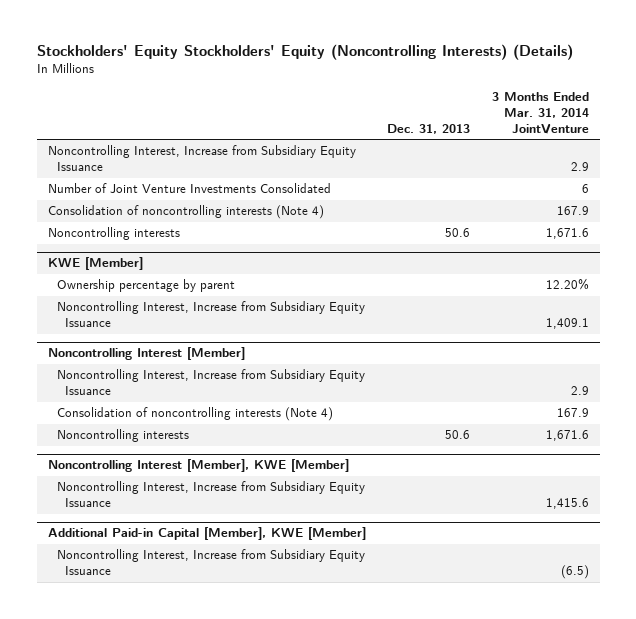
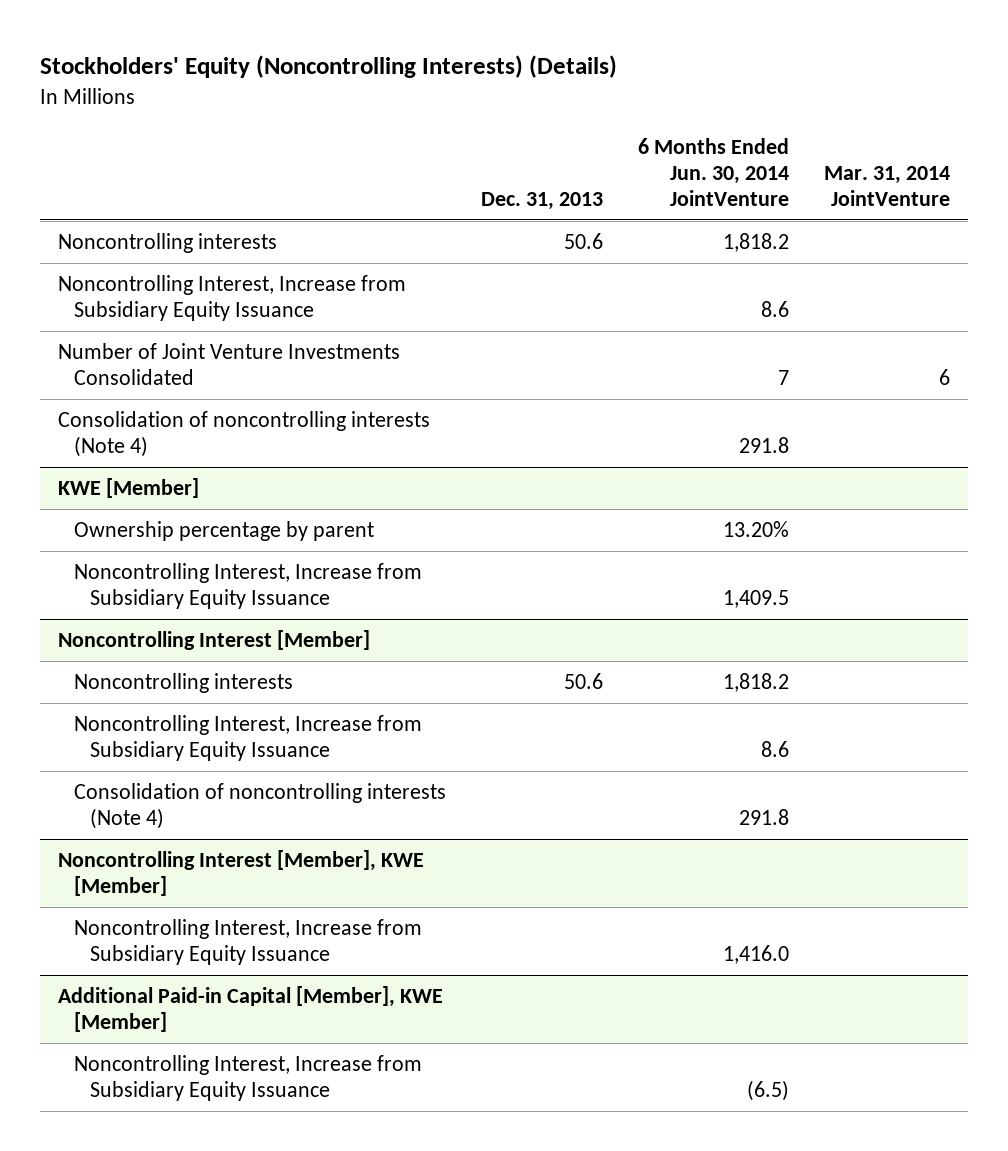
- Stockholders' Equity Stockholders' Equity (Noncontrolling Interests) (Details)
+ Stockholders' Equity (Noncontrolling Interests) (Details)
- | Dec. 31, 2013 | 3 Months Ended Mar. 31, 2014 JointVenture
+ | Dec. 31, 2013 | 6 Months Ended Jun. 30, 2014 JointVenture | Mar. 31, 2014 JointVenture
moved up: Noncontrolling interests | 50.6 | 1,818.2 |
@ Noncontrolling Interest [Member]
moved up: Noncontrolling interests | 50.6 | 1,818.2 |

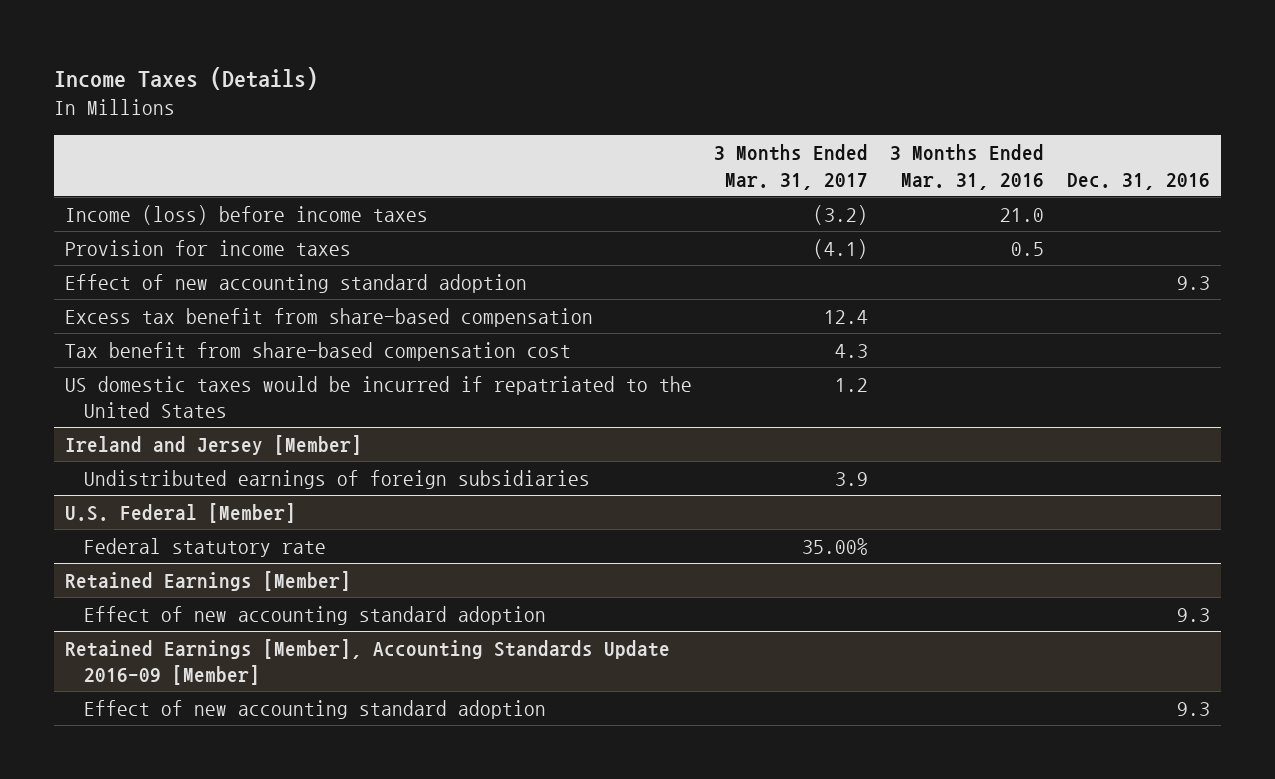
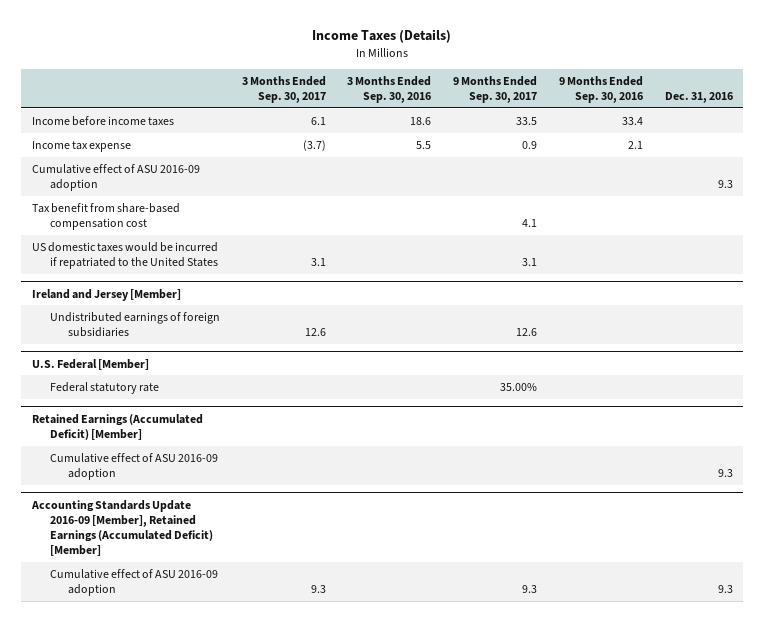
- | 3 Months Ended Mar. 31, 2017 | 3 Months Ended Mar. 31, 2016 | Dec. 31, 2016
+ | 3 Months Ended Sep. 30, 2017 | 3 Months Ended Sep. 30, 2016 | 9 Months Ended Sep. 30, 2017 | 9 Months Ended Sep. 30, 2016 | Dec. 31, 2016
- Income (loss) before income taxes | (3.2) | 21.0 |
- Provision for income taxes | (4.1) | 0.5 |
- Effect of new accounting standard adoption | | | 9.3
- Excess tax benefit from share-based compensation | 12.4 | |
+ Income before income taxes | 6.1 | 18.6 | 33.5 | 33.4 |
+ Income tax expense | (3.7) | 5.5 | 0.9 | 2.1 |
+ Cumulative effect of ASU 2016-09 adoption | | | | | 9.3
- Retained Earnings [Member]
- Effect of new accounting standard adoption | | | 9.3
- Retained Earnings [Member], Accounting Standards Update 2016-09 [Member]
- Effect of new accounting standard adoption | | | 9.3
+ Retained Earnings (Accumulated Deficit) [Member]
+ Cumulative effect of ASU 2016-09 adoption | | | | | 9.3
+ Accounting Standards Update 2016-09 [Member], Retained Earnings (Accumulated Deficit) [Member]
+ Cumulative effect of ASU 2016-09 adoption | 9.3 | | 9.3 | | 9.3

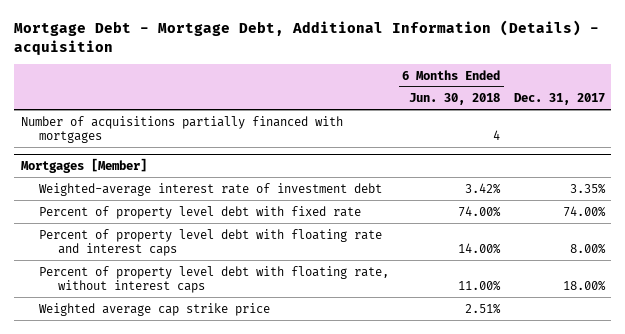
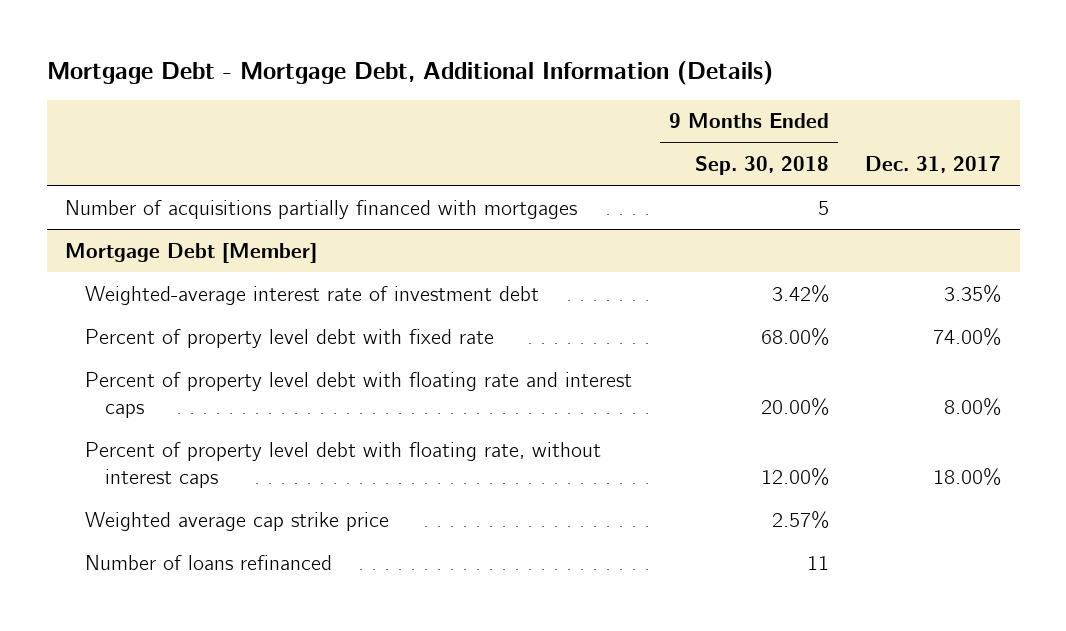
- Mortgage Debt - Mortgage Debt, Additional Information (Details) - acquisition
+ Mortgage Debt - Mortgage Debt, Additional Information (Details)
- | 6 Months Ended Jun. 30, 2018 | Dec. 31, 2017
+ | 9 Months Ended Sep. 30, 2018 | Dec. 31, 2017
- Mortgages [Member]
+ Mortgage Debt [Member]
+ Number of loans refinanced | 11 |

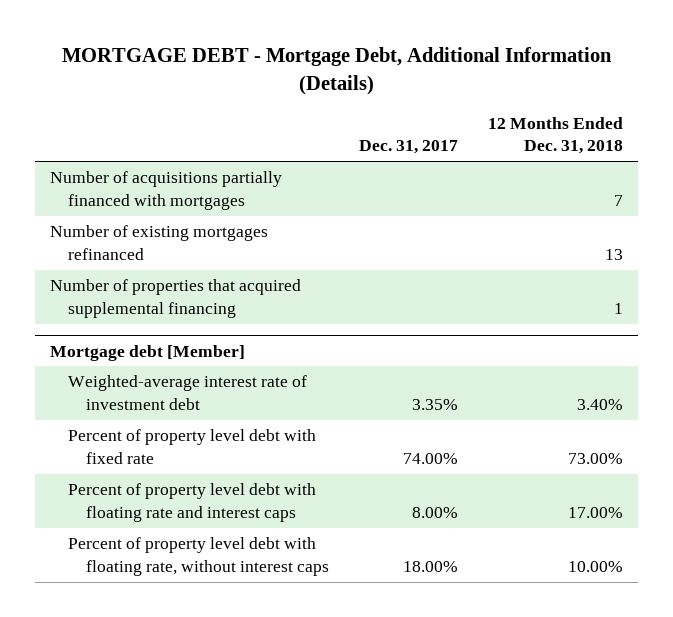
- Mortgage Debt - Mortgage Debt, Additional Information (Details)
+ MORTGAGE DEBT - Mortgage Debt, Additional Information (Details)
- | 9 Months Ended Sep. 30, 2018 | Dec. 31, 2017
+ | Dec. 31, 2017 | 12 Months Ended Dec. 31, 2018
- Mortgage Debt [Member]
+ Number of existing mortgages refinanced | | 13
+ Number of properties that acquired supplemental financing | | 1
+ Mortgage debt [Member]
- Weighted average cap strike price | 2.57% |
- Number of loans refinanced | 11 |

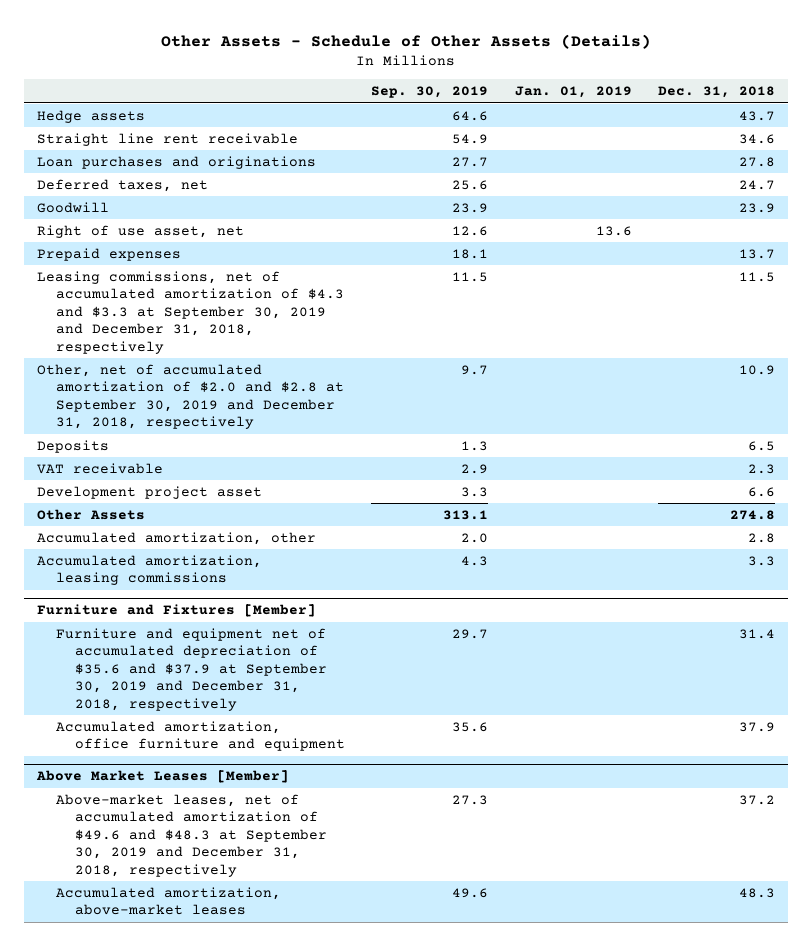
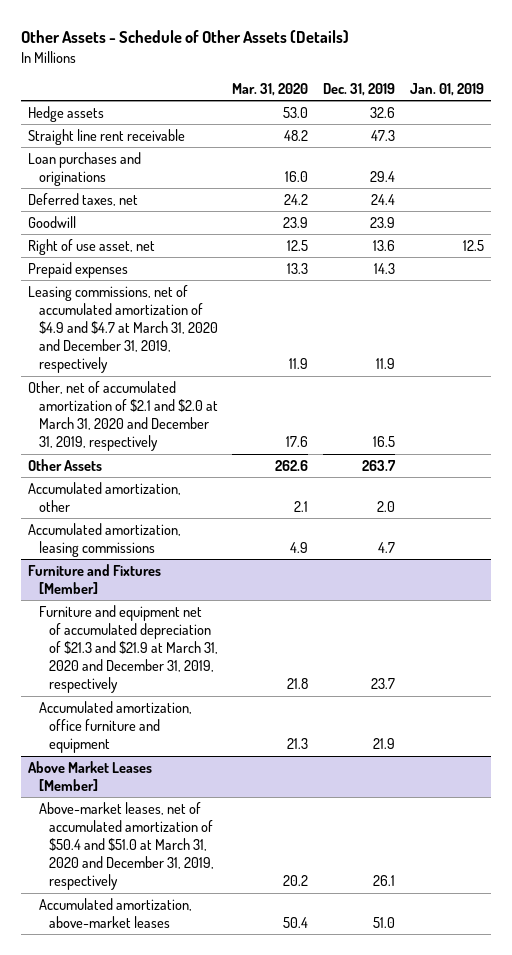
- | Sep. 30, 2019 | Jan. 01, 2019 | Dec. 31, 2018
+ | Mar. 31, 2020 | Dec. 31, 2019 | Jan. 01, 2019
- Right of use asset, net | 12.6 | 13.6 |
+ Right of use asset, net | 12.5 | 13.6 | 12.5
- Leasing commissions, net of accumulated amortization of $4.3 and $3.3 at September 30, 2019 and December 31, 2018, respectively | 11.5 | | 11.5
- Other, net of accumulated amortization of $2.0 and $2.8 at September 30, 2019 and December 31, 2018, respectively | 9.7 | | 10.9
- Deposits | 1.3 | | 6.5
- VAT receivable | 2.9 | | 2.3
- Development project asset | 3.3 | | 6.6
+ Leasing commissions, net of accumulated amortization of $4.9 and $4.7 at March 31, 2020 and December 31, 2019, respectively | 11.9 | 11.9 |
+ Other, net of accumulated amortization of $2.1 and $2.0 at March 31, 2020 and December 31, 2019, respectively | 17.6 | 16.5 |
@ Furniture and Fixtures [Member]
- Furniture and equipment net of accumulated depreciation of $35.6 and $37.9 at September 30, 2019 and December 31, 2018, respectively | 29.7 | | 31.4
+ Furniture and equipment net of accumulated depreciation of $21.3 and $21.9 at March 31, 2020 and December 31, 2019, respectively | 21.8 | 23.7 |
@ Above Market Leases [Member]
- Above-market leases, net of accumulated amortization of $49.6 and $48.3 at September 30, 2019 and December 31, 2018, respectively | 27.3 | | 37.2
+ Above-market leases, net of accumulated amortization of $50.4 and $51.0 at March 31, 2020 and December 31, 2019, respectively | 20.2 | 26.1 |

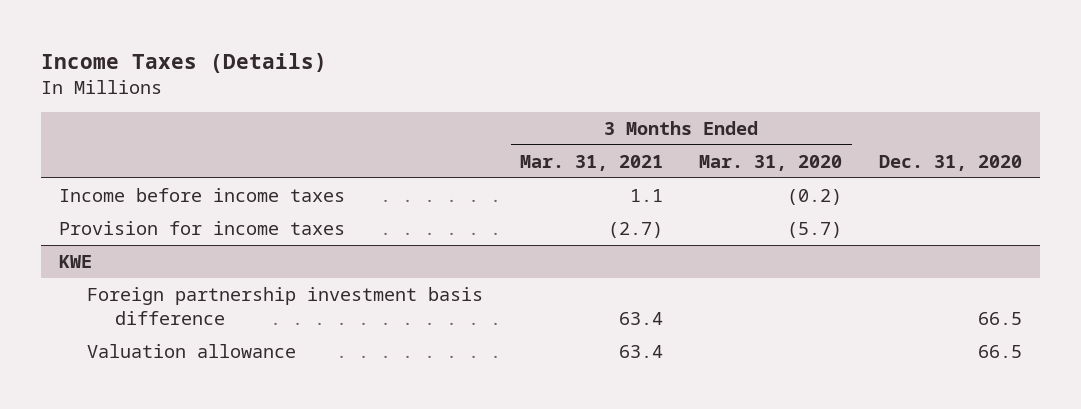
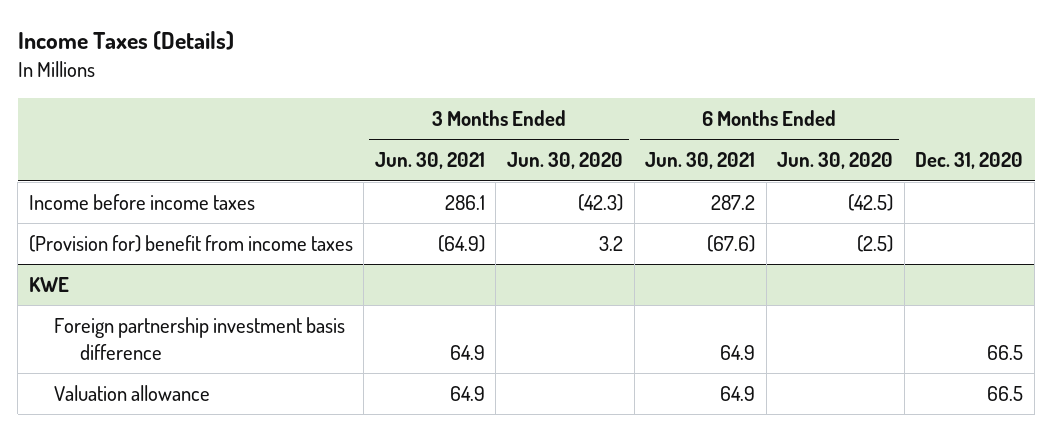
- | 3 Months Ended Mar. 31, 2021 | 3 Months Ended Mar. 31, 2020 | Dec. 31, 2020
+ | 3 Months Ended Jun. 30, 2021 | 3 Months Ended Jun. 30, 2020 | 6 Months Ended Jun. 30, 2021 | 6 Months Ended Jun. 30, 2020 | Dec. 31, 2020
- Provision for income taxes | (2.7) | (5.7) |
+ (Provision for) benefit from income taxes | (64.9) | 3.2 | (67.6) | (2.5) |

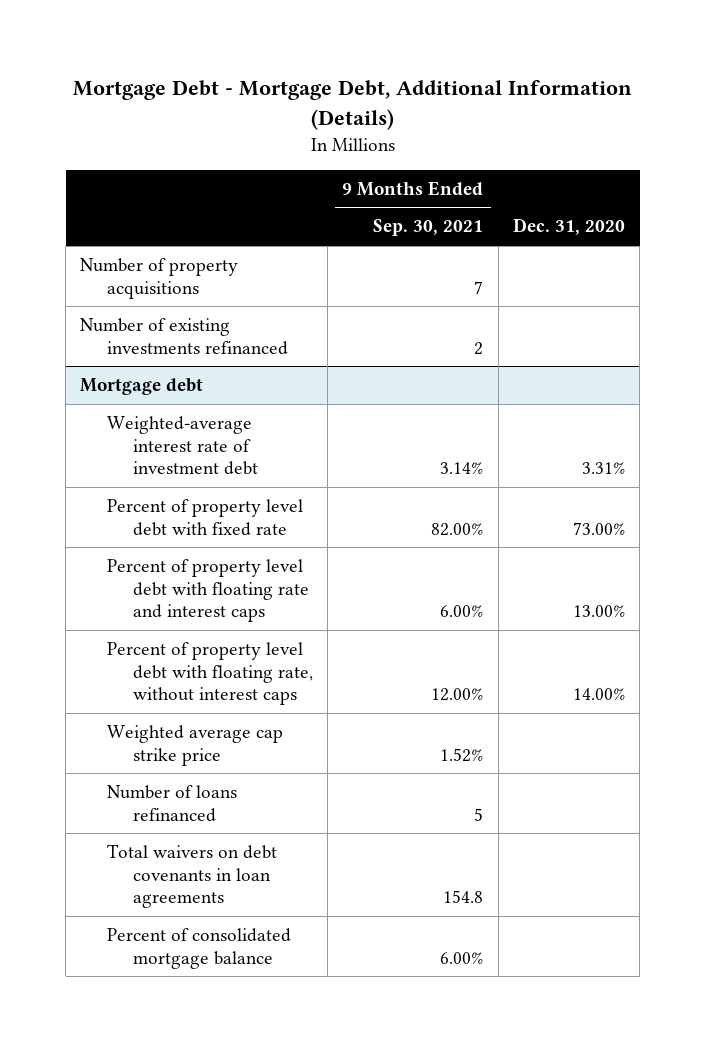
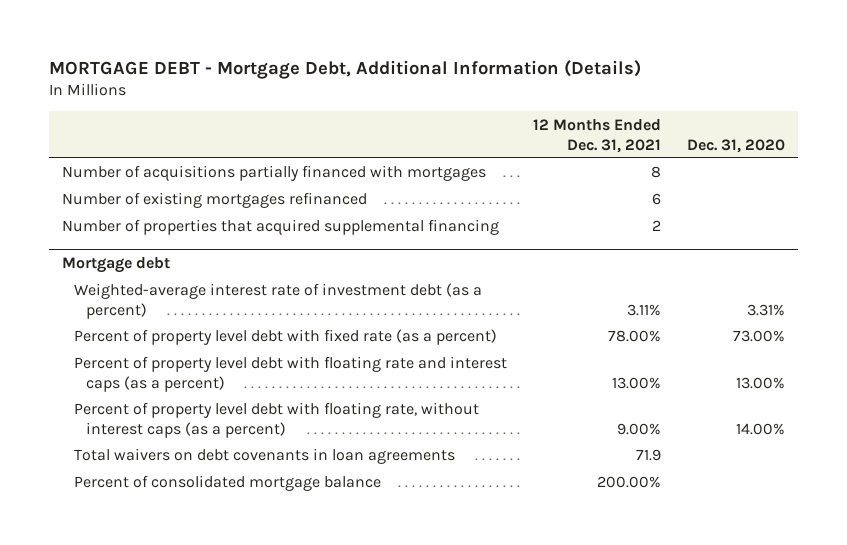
- Mortgage Debt - Mortgage Debt, Additional Information (Details)
+ MORTGAGE DEBT - Mortgage Debt, Additional Information (Details)
- | 9 Months Ended Sep. 30, 2021 | Dec. 31, 2020
+ | 12 Months Ended Dec. 31, 2021 | Dec. 31, 2020
- Number of property acquisitions | 7 |
- Number of existing investments refinanced | 2 |
+ Number of acquisitions partially financed with mortgages | 8 |
+ Number of existing mortgages refinanced | 6 |
+ Number of properties that acquired supplemental financing | 2 |
@ Mortgage debt
- Weighted-average interest rate of investment debt | 3.14% | 3.31%
- Percent of property level debt with fixed rate | 82.00% | 73.00%
- Percent of property level debt with floating rate and interest caps | 6.00% | 13.00%
- Percent of property level debt with floating rate, without interest caps | 12.00% | 14.00%
- Weighted average cap strike price | 1.52% |
- Number of loans refinanced | 5 |
+ Weighted-average interest rate of investment debt (as a percent) | 3.11% | 3.31%
+ Percent of property level debt with fixed rate (as a percent) | 78.00% | 73.00%
+ Percent of property level debt with floating rate and interest caps (as a percent) | 13.00% | 13.00%
+ Percent of property level debt with floating rate, without interest caps (as a percent) | 9.00% | 14.00%

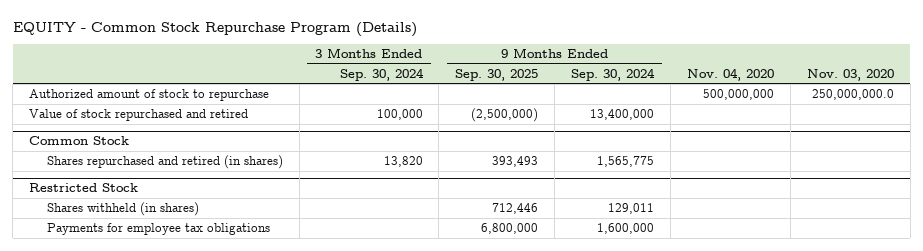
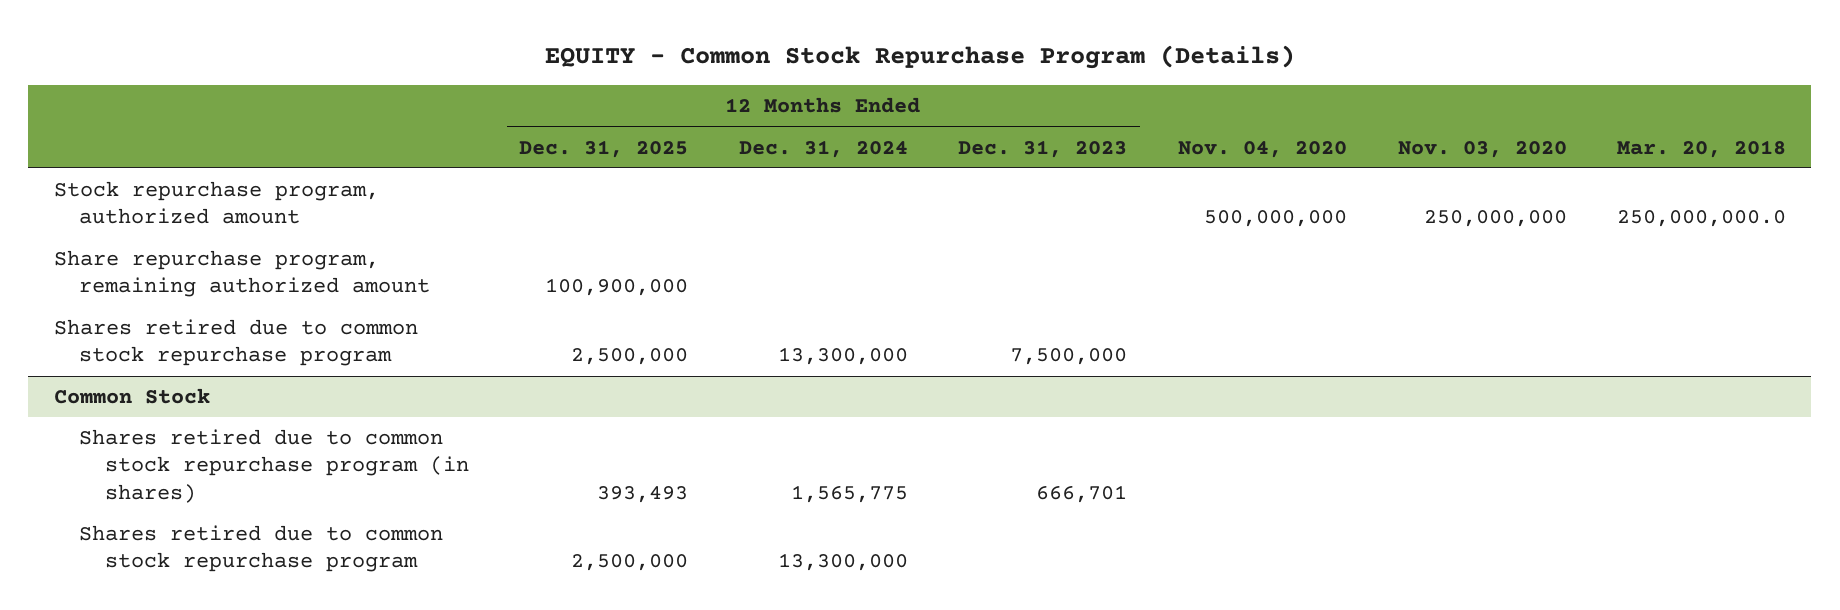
- | 3 Months Ended Sep. 30, 2024 | 9 Months Ended Sep. 30, 2025 | 9 Months Ended Sep. 30, 2024 | Nov. 04, 2020 | Nov. 03, 2020
+ | 12 Months Ended Dec. 31, 2025 | 12 Months Ended Dec. 31, 2024 | 12 Months Ended Dec. 31, 2023 | Nov. 04, 2020 | Nov. 03, 2020 | Mar. 20, 2018
- Authorized amount of stock to repurchase | | | | 500,000,000 | 250,000,000.0
- Value of stock repurchased and retired | 100,000 | (2,500,000) | 13,400,000 | |
+ Stock repurchase program, authorized amount | | | | 500,000,000 | 250,000,000 | 250,000,000.0
+ Share repurchase program, remaining authorized amount | 100,900,000 | | | | |
+ Shares retired due to common stock repurchase program | 2,500,000 | 13,300,000 | 7,500,000 | | |
@ Common Stock
- Shares repurchased and retired (in shares) | 13,820 | 393,493 | 1,565,775 | |
- Restricted Stock
- Shares withheld (in shares) | | 712,446 | 129,011 | |
- Payments for employee tax obligations | | 6,800,000 | 1,600,000 | |
@ Common Stock
+ Shares retired due to common stock repurchase program (in shares) | 393,493 | 1,565,775 | 666,701 | | |
+ Shares retired due to common stock repurchase program | 2,500,000 | 13,300,000 | | | |

